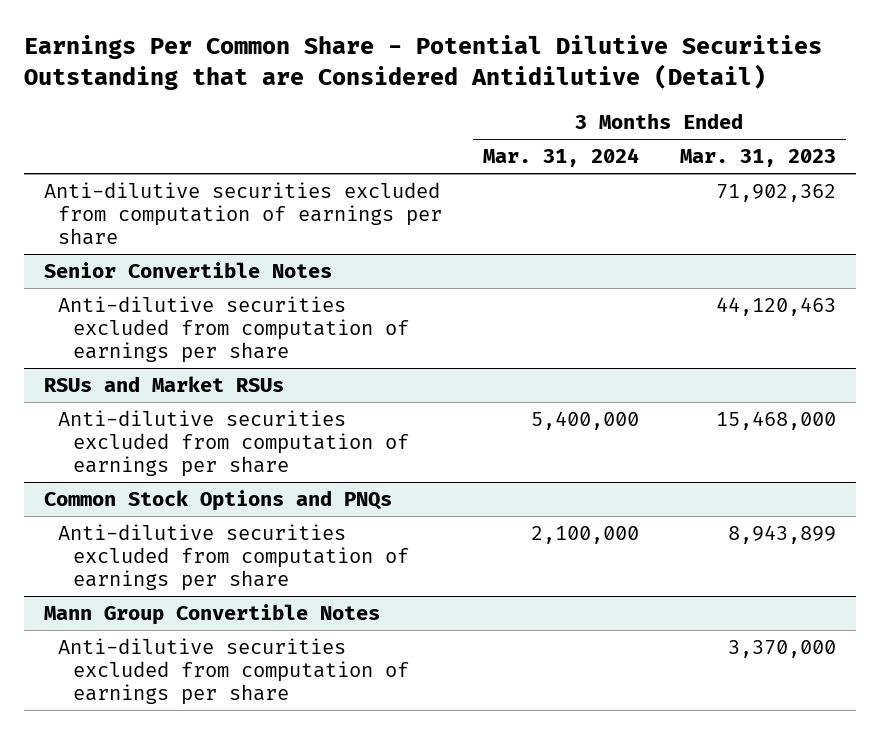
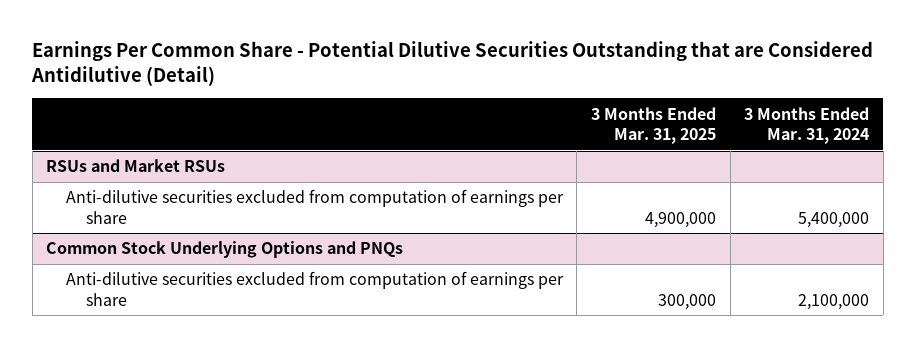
- | 3 Months Ended Mar. 31, 2024 | 3 Months Ended Mar. 31, 2023
+ | 3 Months Ended Mar. 31, 2025 | 3 Months Ended Mar. 31, 2024
- Anti-dilutive securities excluded from computation of earnings per share | | 71,902,362
- Senior Convertible Notes
- Anti-dilutive securities excluded from computation of earnings per share | | 44,120,463
- Common Stock Options and PNQs
+ Common Stock Underlying Options and PNQs
- Mann Group Convertible Notes
- Anti-dilutive securities excluded from computation of earnings per share | | 3,370,000

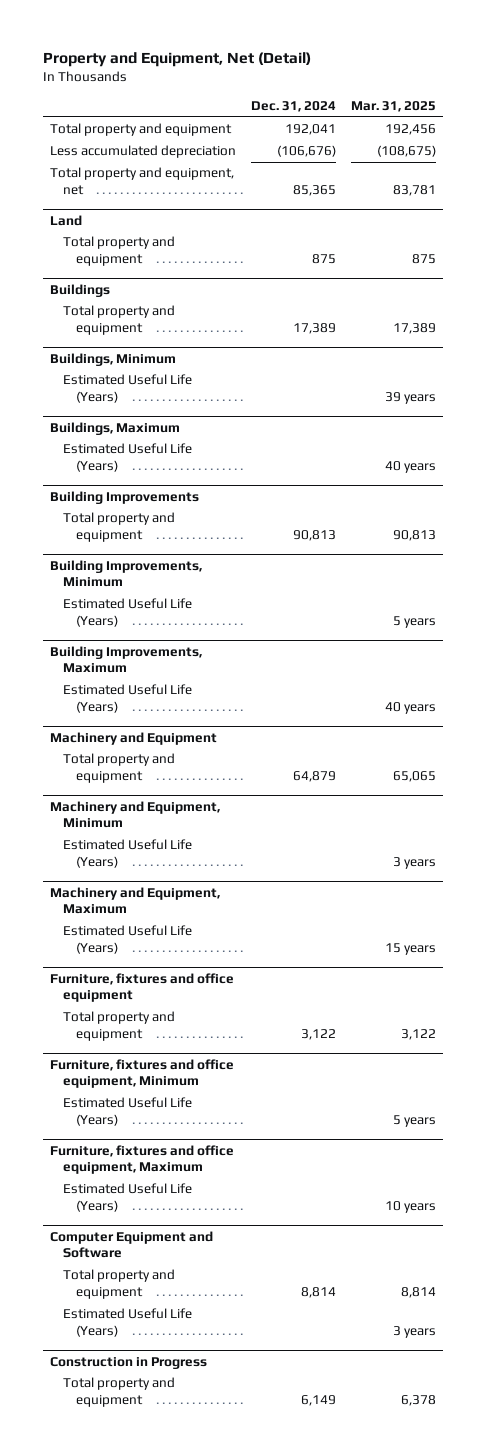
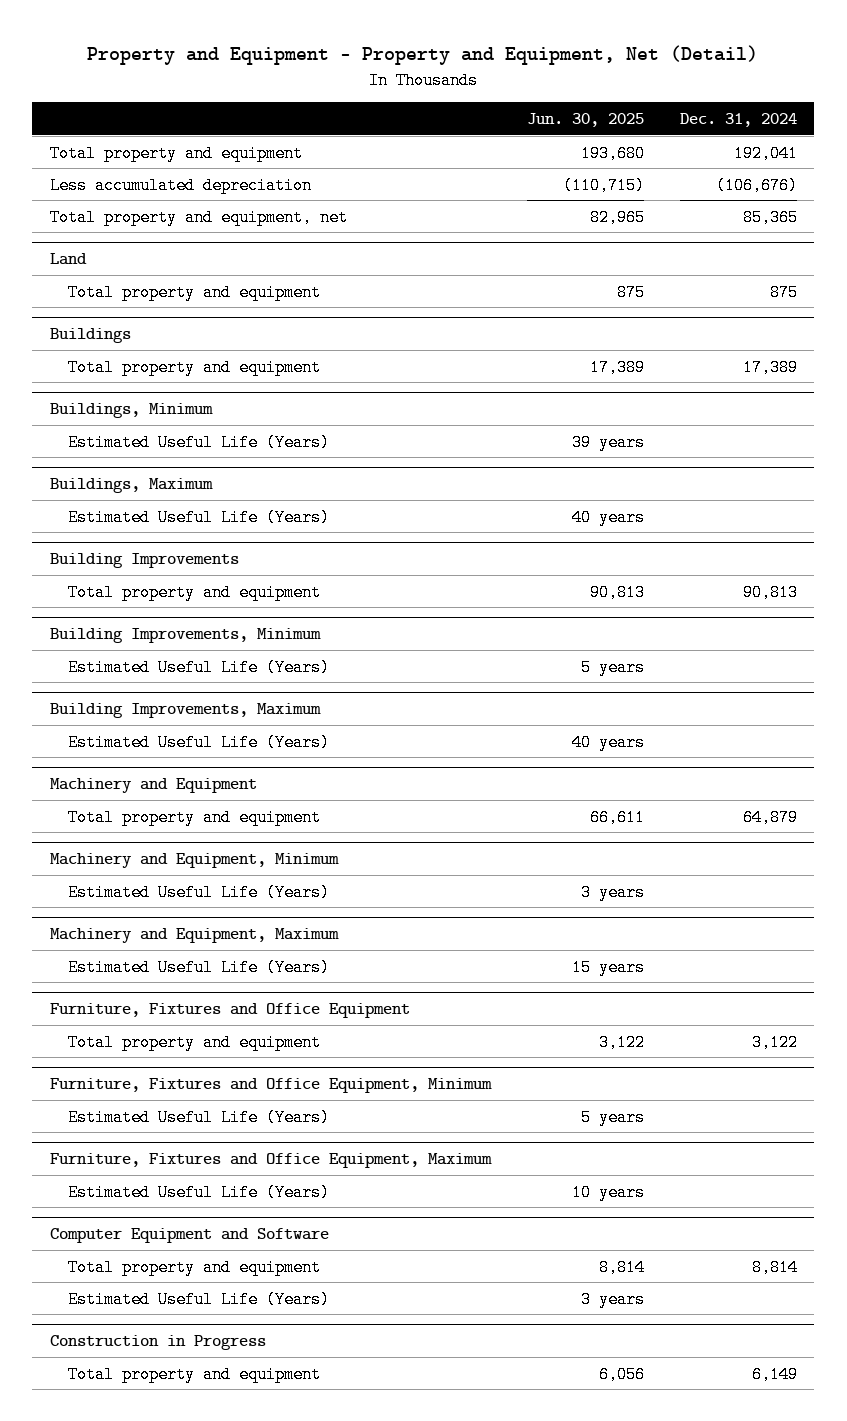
- Property and Equipment, Net (Detail)
+ Property and Equipment - Property and Equipment, Net (Detail)
- | Dec. 31, 2024 | Mar. 31, 2025
+ | Jun. 30, 2025 | Dec. 31, 2024
- Furniture, fixtures and office equipment
+ Furniture, Fixtures and Office Equipment
- Furniture, fixtures and office equipment, Minimum
+ Furniture, Fixtures and Office Equipment, Minimum
- Furniture, fixtures and office equipment, Maximum
+ Furniture, Fixtures and Office Equipment, Maximum

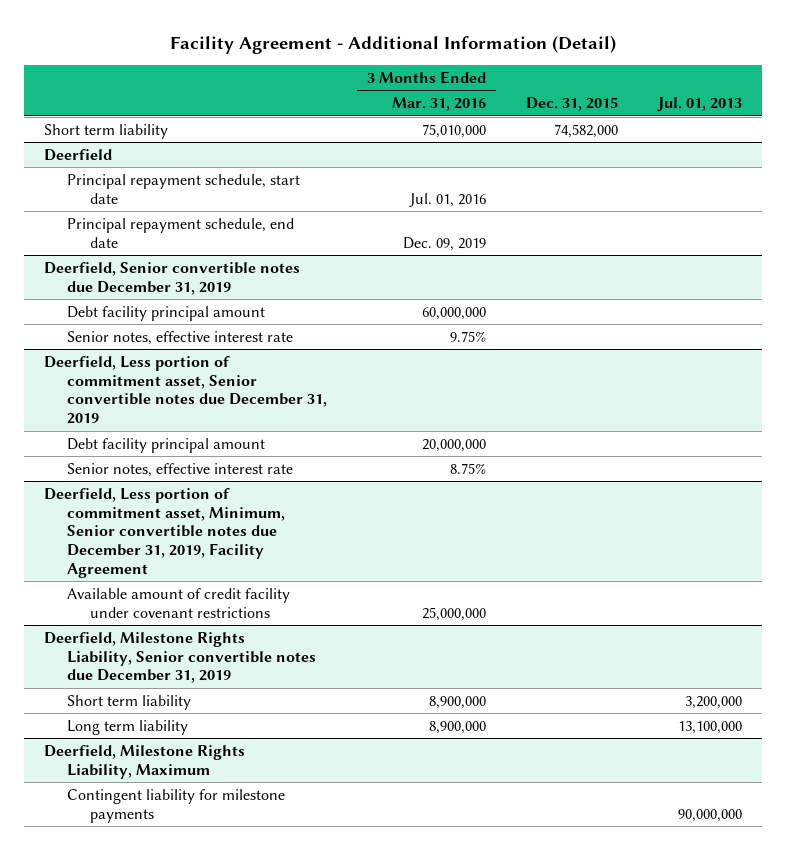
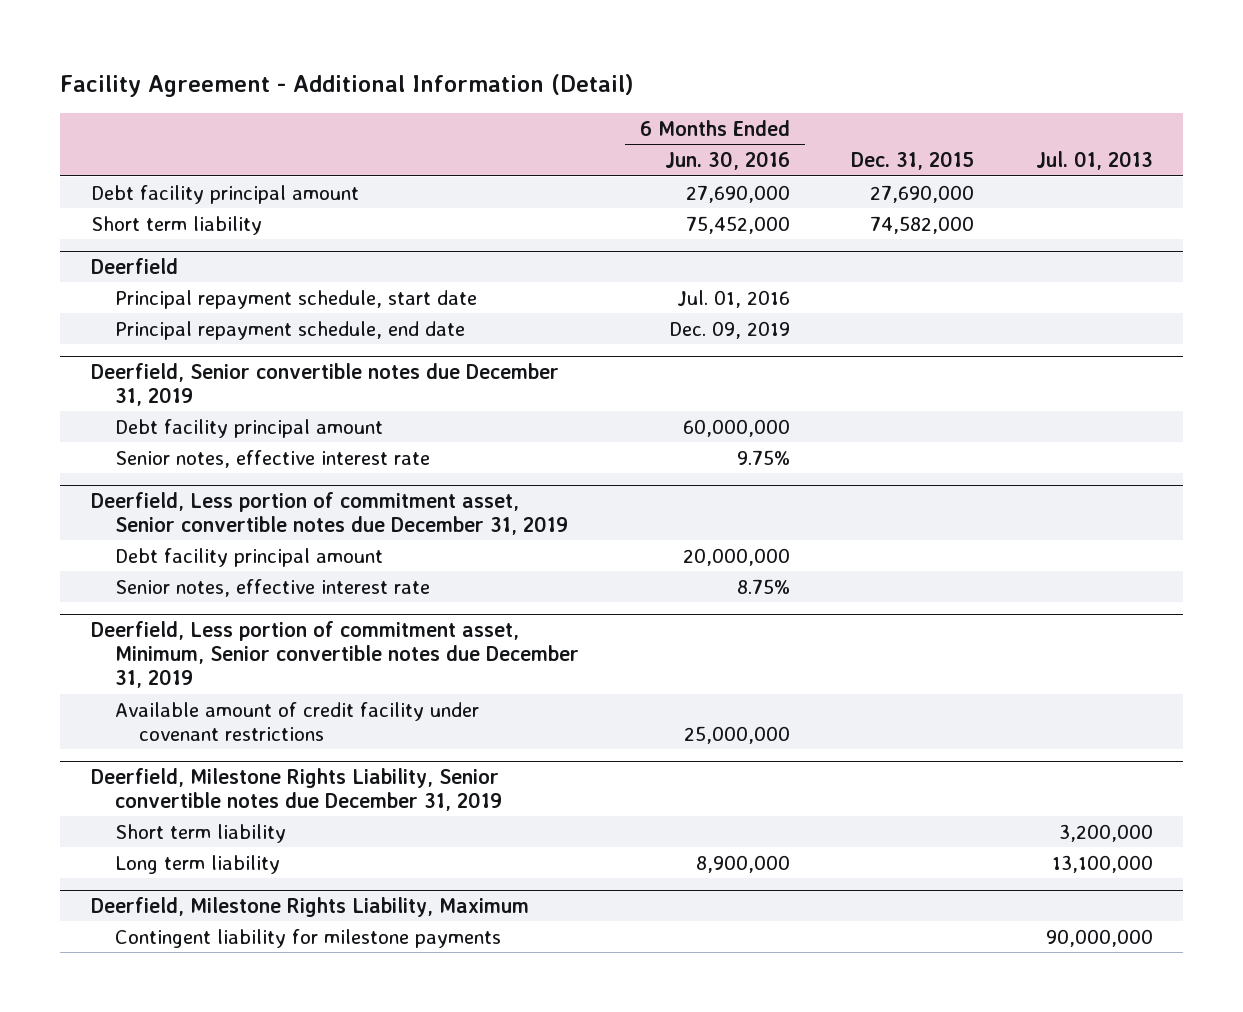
- | 3 Months Ended Mar. 31, 2016 | Dec. 31, 2015 | Jul. 01, 2013
+ | 6 Months Ended Jun. 30, 2016 | Dec. 31, 2015 | Jul. 01, 2013
+ Debt facility principal amount | 27,690,000 | 27,690,000 |
- Deerfield, Less portion of commitment asset, Minimum, Senior convertible notes due December 31, 2019, Facility Agreement
+ Deerfield, Less portion of commitment asset, Minimum, Senior convertible notes due December 31, 2019

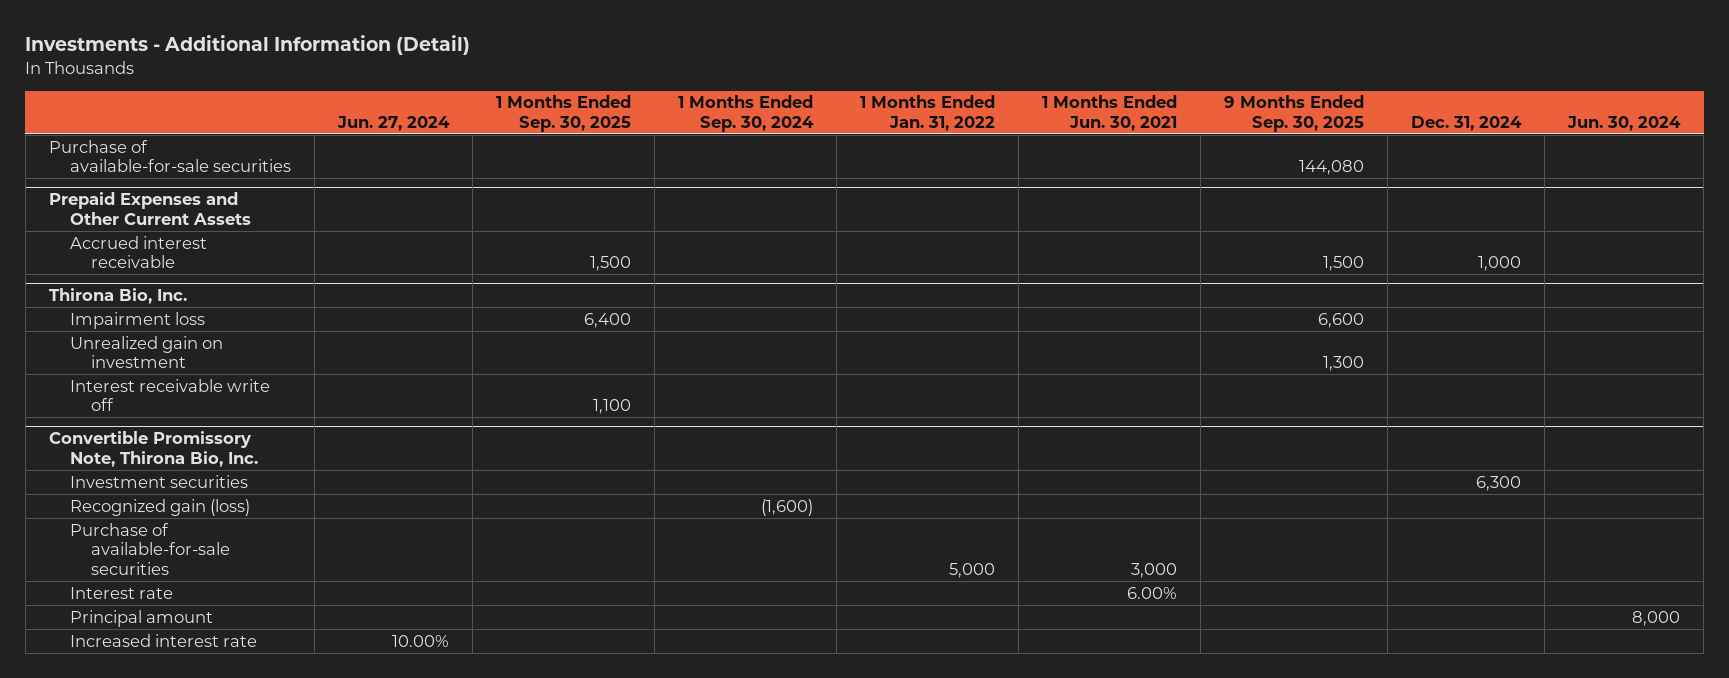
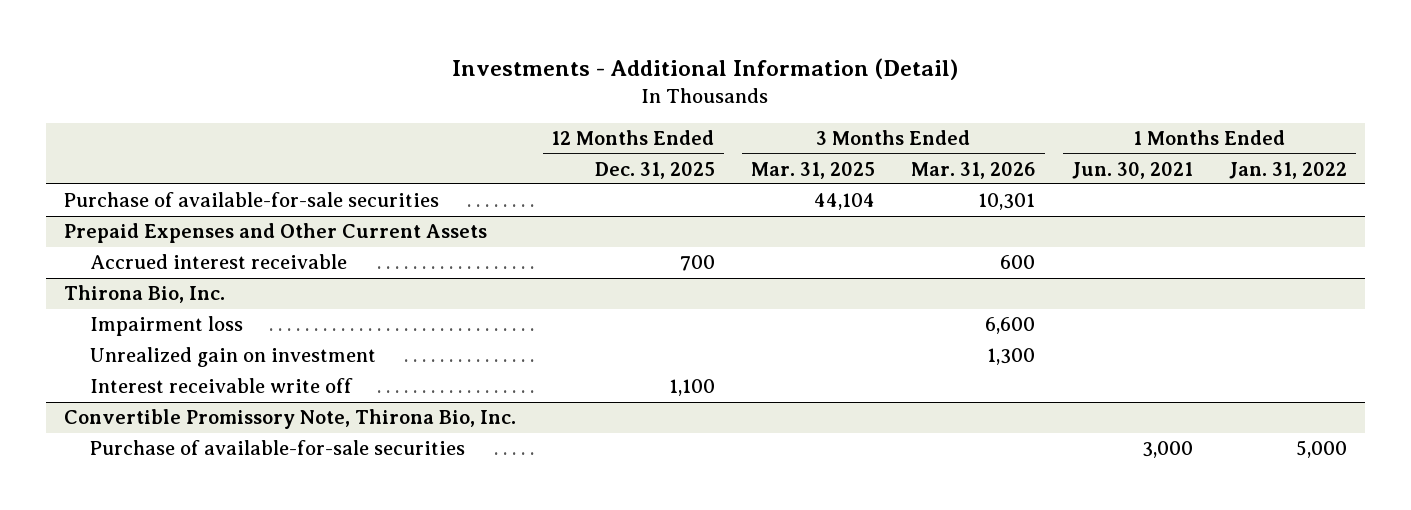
- | Jun. 27, 2024 | 1 Months Ended Sep. 30, 2025 | 1 Months Ended Sep. 30, 2024 | 1 Months Ended Jan. 31, 2022 | 1 Months Ended Jun. 30, 2021 | 9 Months Ended Sep. 30, 2025 | Dec. 31, 2024 | Jun. 30, 2024
+ | 12 Months Ended Dec. 31, 2025 | 3 Months Ended Mar. 31, 2025 | 3 Months Ended Mar. 31, 2026 | 1 Months Ended Jun. 30, 2021 | 1 Months Ended Jan. 31, 2022
@ Convertible Promissory Note, Thirona Bio, Inc.
- Investment securities | | | | | | | 6,300 |
- Recognized gain (loss) | | | (1,600) | | | | |
- Interest rate | | | | | 6.00% | | |
- Principal amount | | | | | | | | 8,000
- Increased interest rate | 10.00% | | | | | | |

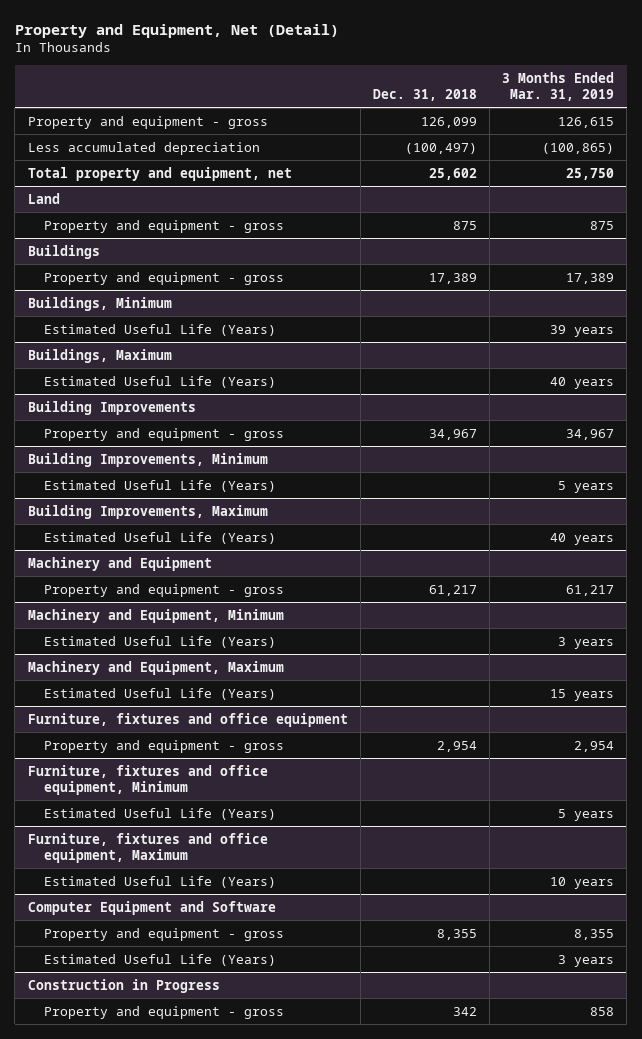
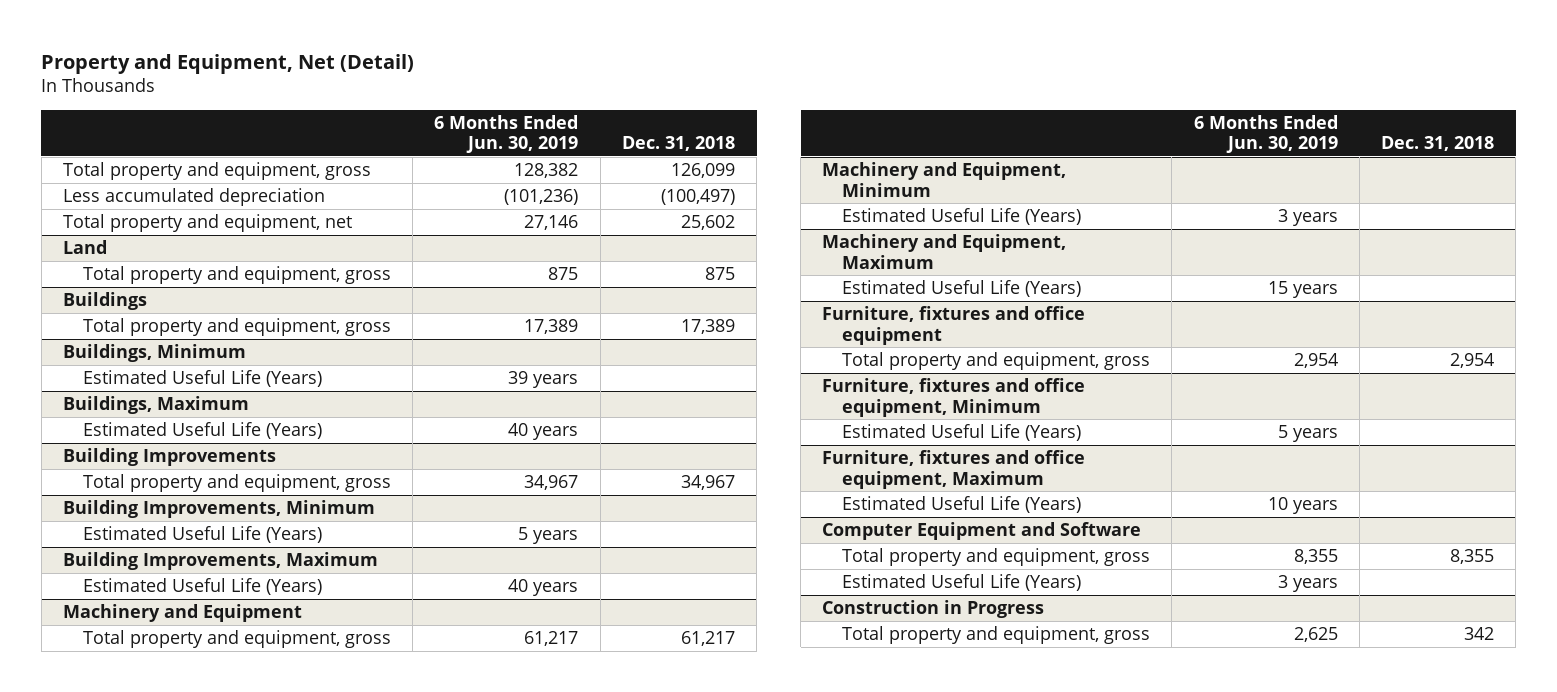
- | Dec. 31, 2018 | 3 Months Ended Mar. 31, 2019
+ | 6 Months Ended Jun. 30, 2019 | Dec. 31, 2018
- Property and equipment - gross | 126,099 | 126,615
+ Total property and equipment, gross | 128,382 | 126,099
@ Land
- Property and equipment - gross | 875 | 875
+ Total property and equipment, gross | 875 | 875
@ Buildings
- Property and equipment - gross | 17,389 | 17,389
+ Total property and equipment, gross | 17,389 | 17,389
@ Building Improvements
- Property and equipment - gross | 34,967 | 34,967
+ Total property and equipment, gross | 34,967 | 34,967
@ Machinery and Equipment
- Property and equipment - gross | 61,217 | 61,217
+ Total property and equipment, gross | 61,217 | 61,217
@ Furniture, fixtures and office equipment
- Property and equipment - gross | 2,954 | 2,954
+ Total property and equipment, gross | 2,954 | 2,954
@ Computer Equipment and Software
- Property and equipment - gross | 8,355 | 8,355
+ Total property and equipment, gross | 8,355 | 8,355
@ Construction in Progress
- Property and equipment - gross | 342 | 858
+ Total property and equipment, gross | 2,625 | 342

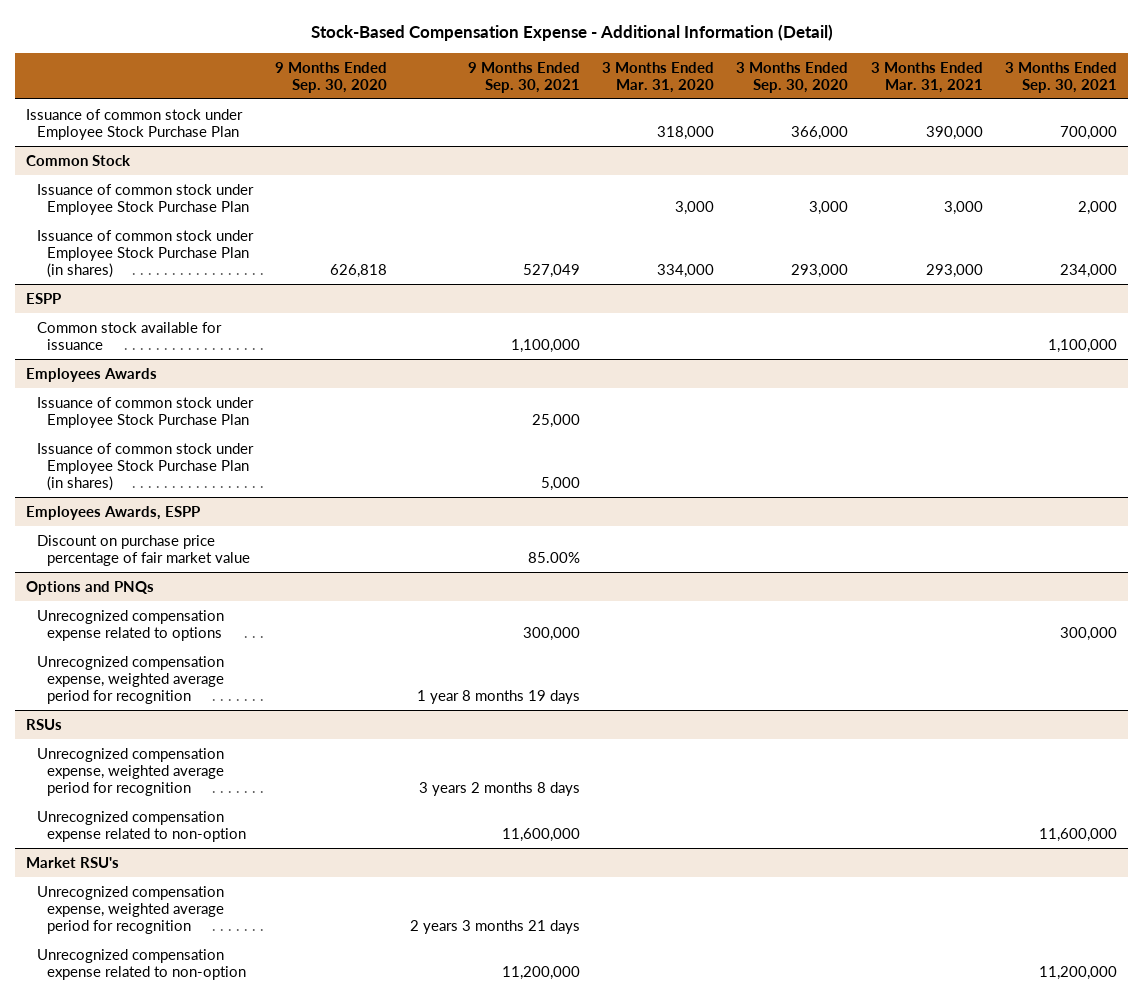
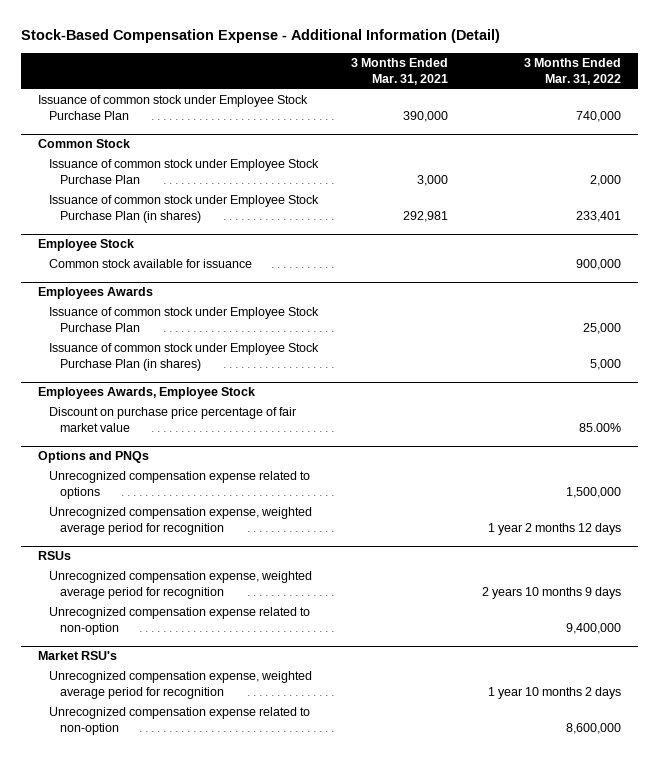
- | 9 Months Ended Sep. 30, 2020 | 9 Months Ended Sep. 30, 2021 | 3 Months Ended Mar. 31, 2020 | 3 Months Ended Sep. 30, 2020 | 3 Months Ended Mar. 31, 2021 | 3 Months Ended Sep. 30, 2021
+ | 3 Months Ended Mar. 31, 2021 | 3 Months Ended Mar. 31, 2022
@ Common Stock
- Issuance of common stock under Employee Stock Purchase Plan (in shares) | 626,818 | 527,049 | 334,000 | 293,000 | 293,000 | 234,000
- ESPP
@ Common Stock
+ Issuance of common stock under Employee Stock Purchase Plan (in shares) | 292,981 | 233,401
+ Employee Stock
- Employees Awards, ESPP
- Discount on purchase price percentage of fair market value | | 85.00% | | | |
+ Employees Awards, Employee Stock
+ Discount on purchase price percentage of fair market value | | 85.00%

